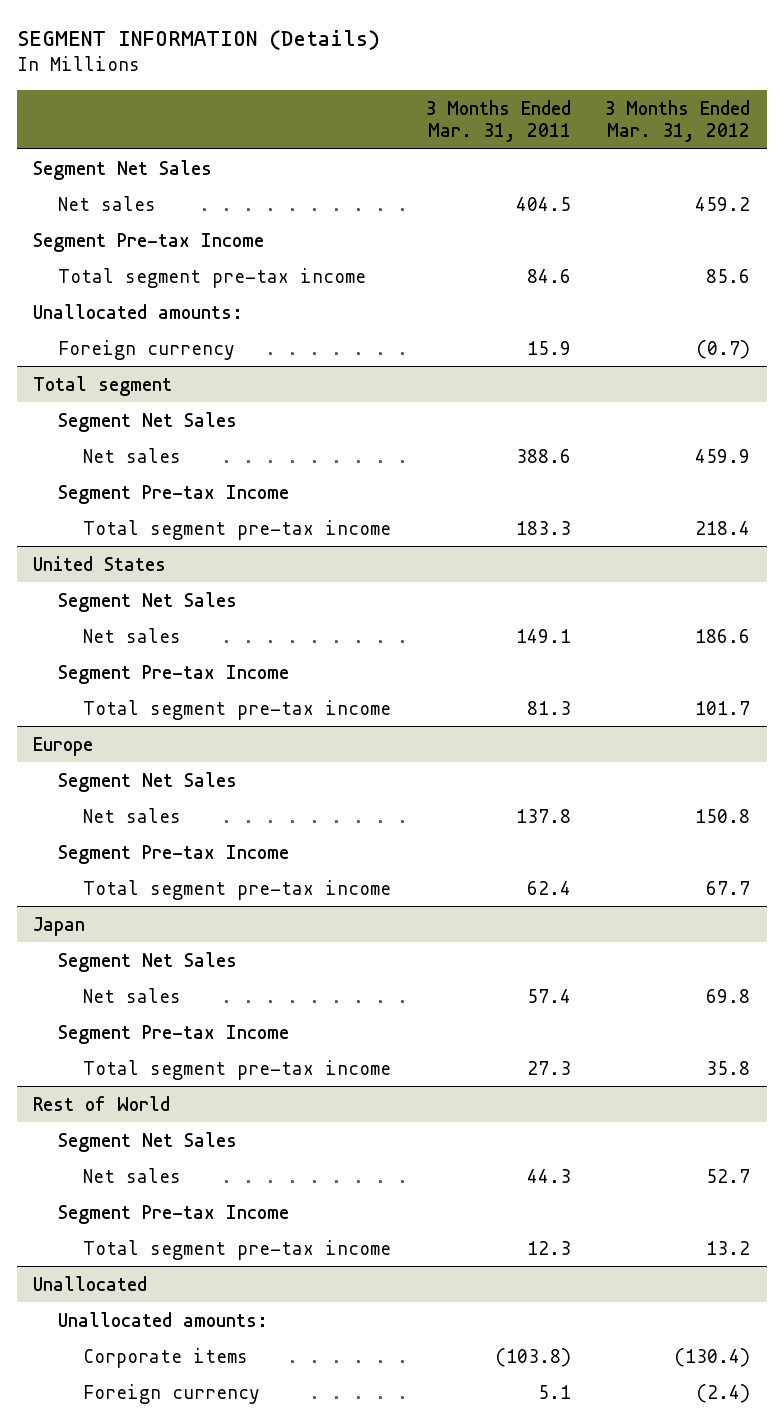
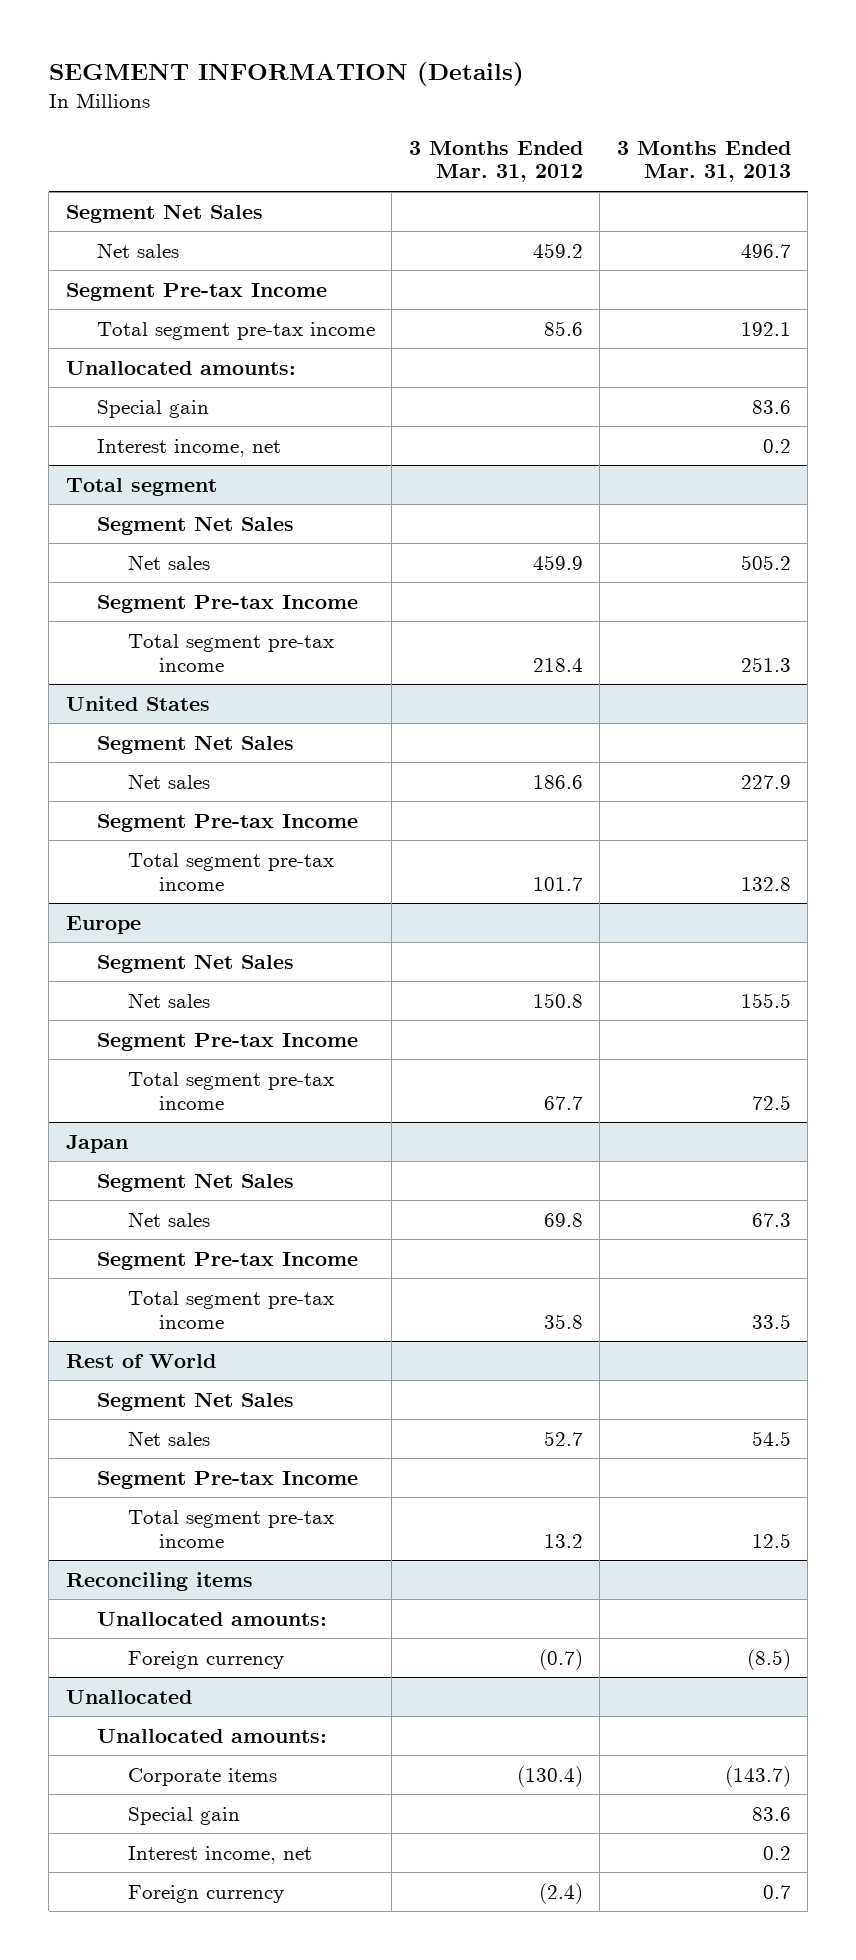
- | 3 Months Ended Mar. 31, 2011 | 3 Months Ended Mar. 31, 2012
+ | 3 Months Ended Mar. 31, 2012 | 3 Months Ended Mar. 31, 2013
- Foreign currency | 15.9 | (0.7)
+ Special gain | | 83.6
+ Interest income, net | | 0.2
+ Reconciling items
+ Unallocated amounts:
+ Foreign currency | (0.7) | (8.5)
@ Unallocated
+ Special gain | | 83.6
+ Interest income, net | | 0.2

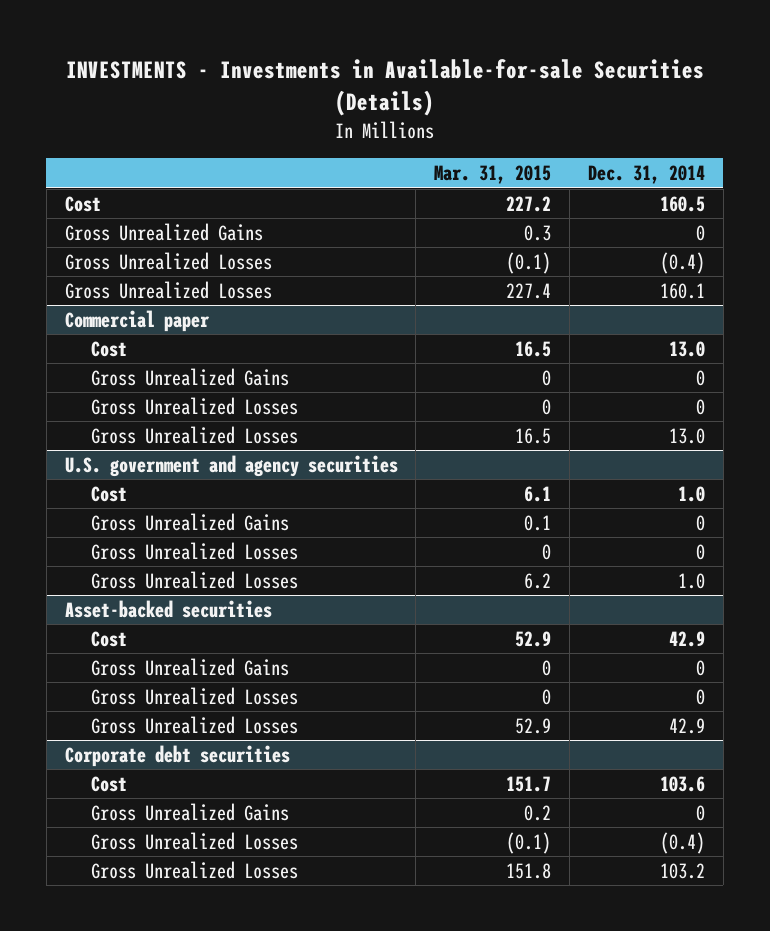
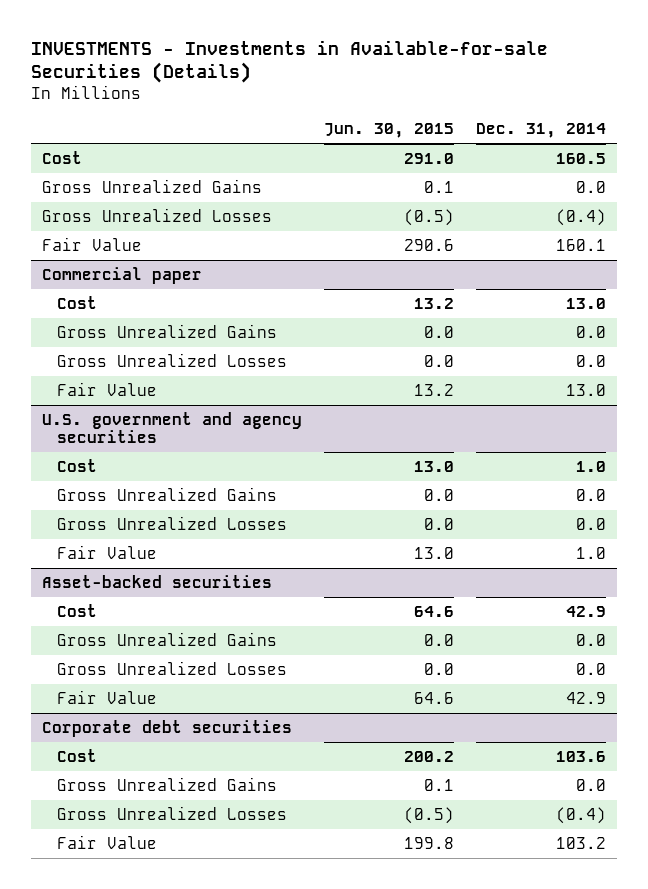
- | Mar. 31, 2015 | Dec. 31, 2014
+ | Jun. 30, 2015 | Dec. 31, 2014
- Gross Unrealized Gains | 0.3 | 0
+ Gross Unrealized Gains | 0.1 | 0.0
- Gross Unrealized Losses | 227.4 | 160.1
+ Fair Value | 290.6 | 160.1
@ Commercial paper
- Gross Unrealized Gains | 0 | 0
- Gross Unrealized Losses | 0 | 0
- Gross Unrealized Losses | 16.5 | 13.0
+ Gross Unrealized Gains | 0.0 | 0.0
+ Gross Unrealized Losses | 0.0 | 0.0
+ Fair Value | 13.2 | 13.0
@ U.S. government and agency securities
- Gross Unrealized Gains | 0.1 | 0
- Gross Unrealized Losses | 0 | 0
- Gross Unrealized Losses | 6.2 | 1.0
+ Gross Unrealized Gains | 0.0 | 0.0
+ Gross Unrealized Losses | 0.0 | 0.0
+ Fair Value | 13.0 | 1.0
@ Asset-backed securities
- Gross Unrealized Gains | 0 | 0
- Gross Unrealized Losses | 0 | 0
- Gross Unrealized Losses | 52.9 | 42.9
+ Gross Unrealized Gains | 0.0 | 0.0
+ Gross Unrealized Losses | 0.0 | 0.0
+ Fair Value | 64.6 | 42.9
@ Corporate debt securities
- Gross Unrealized Gains | 0.2 | 0
+ Gross Unrealized Gains | 0.1 | 0.0
- Gross Unrealized Losses | 151.8 | 103.2
+ Fair Value | 199.8 | 103.2

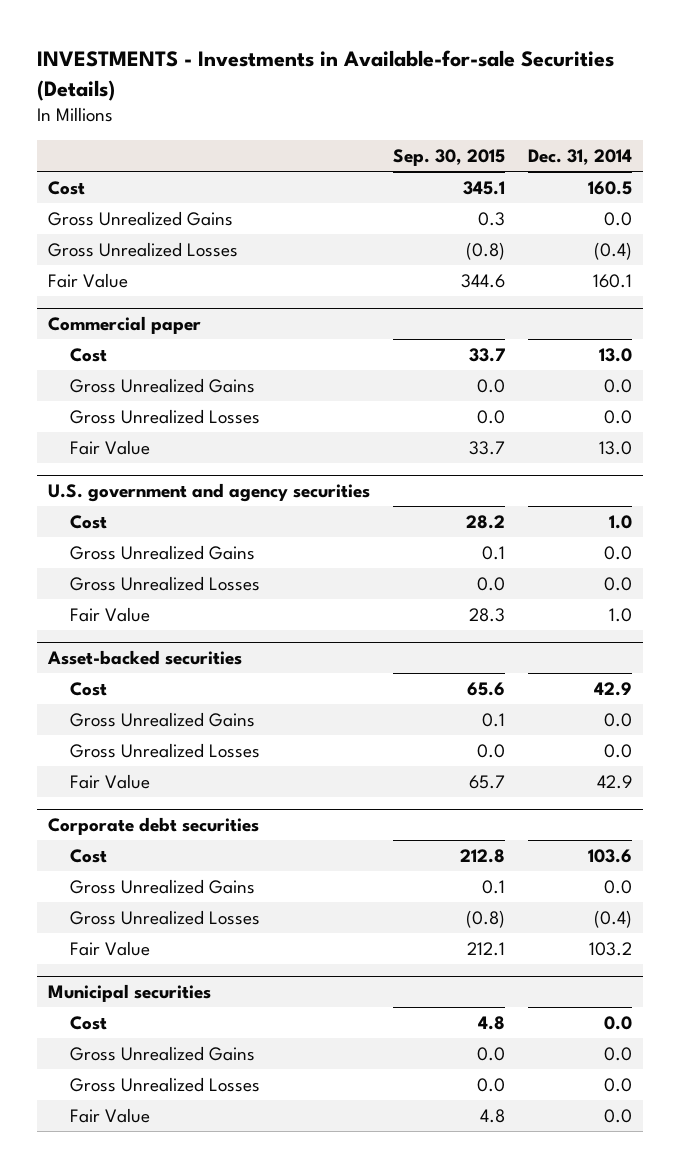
- | Jun. 30, 2015 | Dec. 31, 2014
+ | Sep. 30, 2015 | Dec. 31, 2014
+ Municipal securities
+ Cost | 4.8 | 0.0
+ Gross Unrealized Gains | 0.0 | 0.0
+ Gross Unrealized Losses | 0.0 | 0.0
+ Fair Value | 4.8 | 0.0

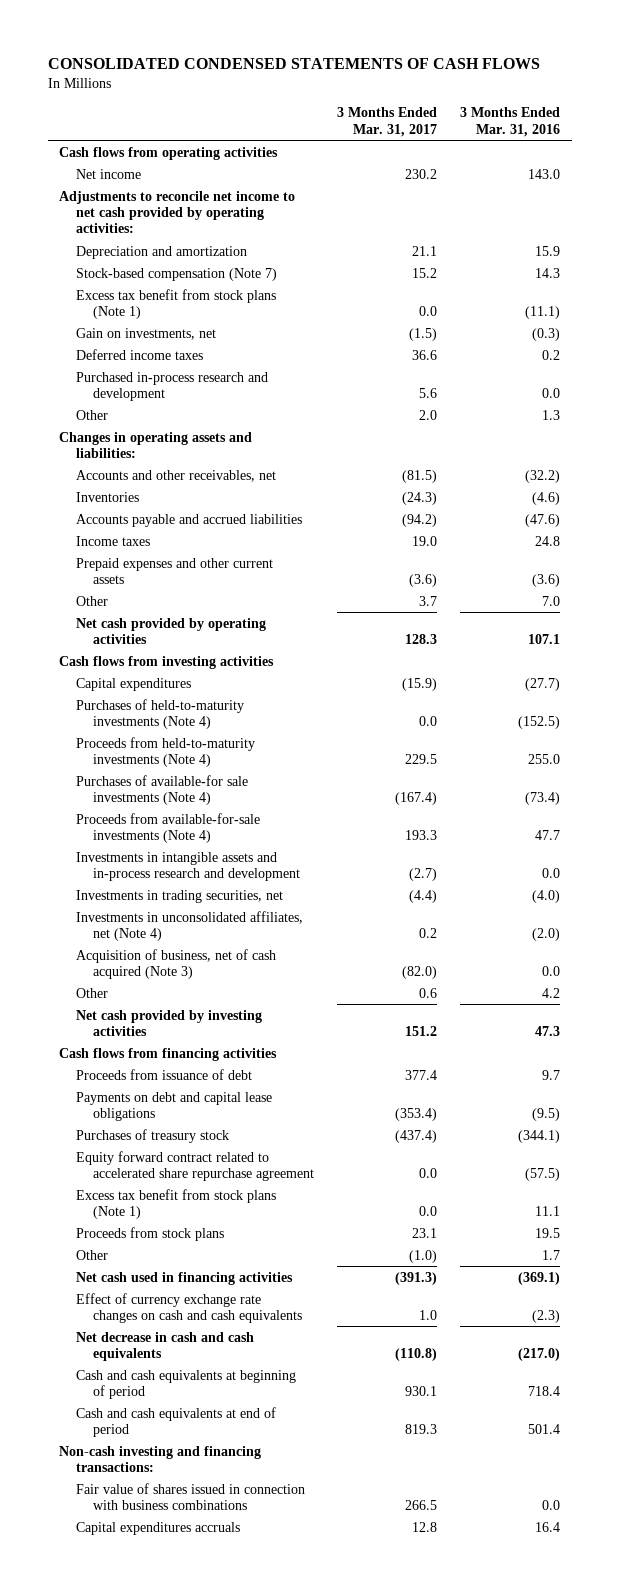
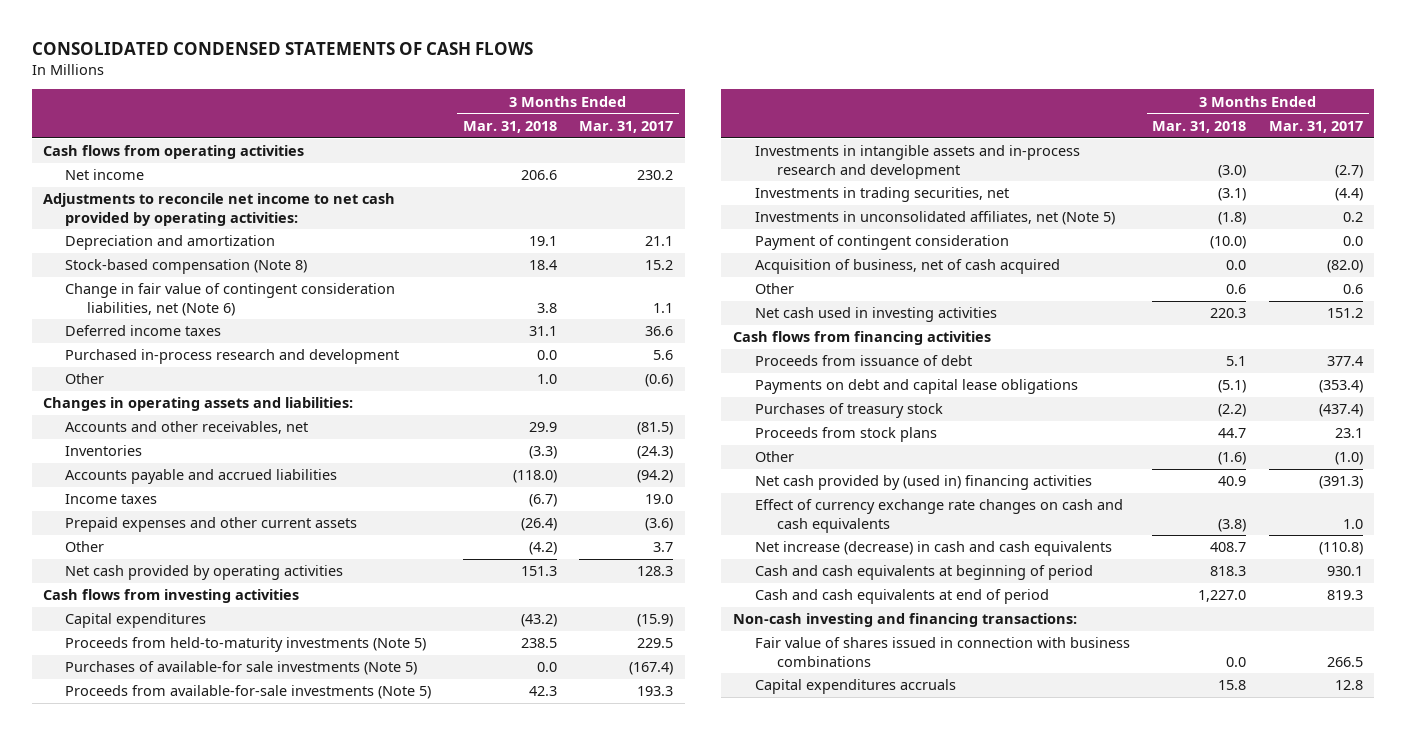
- | 3 Months Ended Mar. 31, 2017 | 3 Months Ended Mar. 31, 2016
+ | 3 Months Ended Mar. 31, 2018 | 3 Months Ended Mar. 31, 2017
- Stock-based compensation (Note 7) | 15.2 | 14.3
- Excess tax benefit from stock plans (Note 1) | 0.0 | (11.1)
- Gain on investments, net | (1.5) | (0.3)
+ Stock-based compensation (Note 8) | 18.4 | 15.2
+ Change in fair value of contingent consideration liabilities, net (Note 6) | 3.8 | 1.1
- Other | 2.0 | 1.3
+ Other | 1.0 | (0.6)
- Purchases of held-to-maturity investments (Note 4) | 0.0 | (152.5)
- Proceeds from held-to-maturity investments (Note 4) | 229.5 | 255.0
- Purchases of available-for sale investments (Note 4) | (167.4) | (73.4)
- Proceeds from available-for-sale investments (Note 4) | 193.3 | 47.7
+ Proceeds from held-to-maturity investments (Note 5) | 238.5 | 229.5
+ Purchases of available-for sale investments (Note 5) | 0.0 | (167.4)
+ Proceeds from available-for-sale investments (Note 5) | 42.3 | 193.3
- Investments in unconsolidated affiliates, net (Note 4) | 0.2 | (2.0)
- Acquisition of business, net of cash acquired (Note 3) | (82.0) | 0.0
+ Investments in unconsolidated affiliates, net (Note 5) | (1.8) | 0.2
+ Payment of contingent consideration | (10.0) | 0.0
+ Acquisition of business, net of cash acquired | 0.0 | (82.0)
- Net cash provided by investing activities | 151.2 | 47.3
+ Net cash used in investing activities | 220.3 | 151.2
- Equity forward contract related to accelerated share repurchase agreement | 0.0 | (57.5)
- Excess tax benefit from stock plans (Note 1) | 0.0 | 11.1
- Net cash used in financing activities | (391.3) | (369.1)
+ Net cash provided by (used in) financing activities | 40.9 | (391.3)
- Net decrease in cash and cash equivalents | (110.8) | (217.0)
+ Net increase (decrease) in cash and cash equivalents | 408.7 | (110.8)

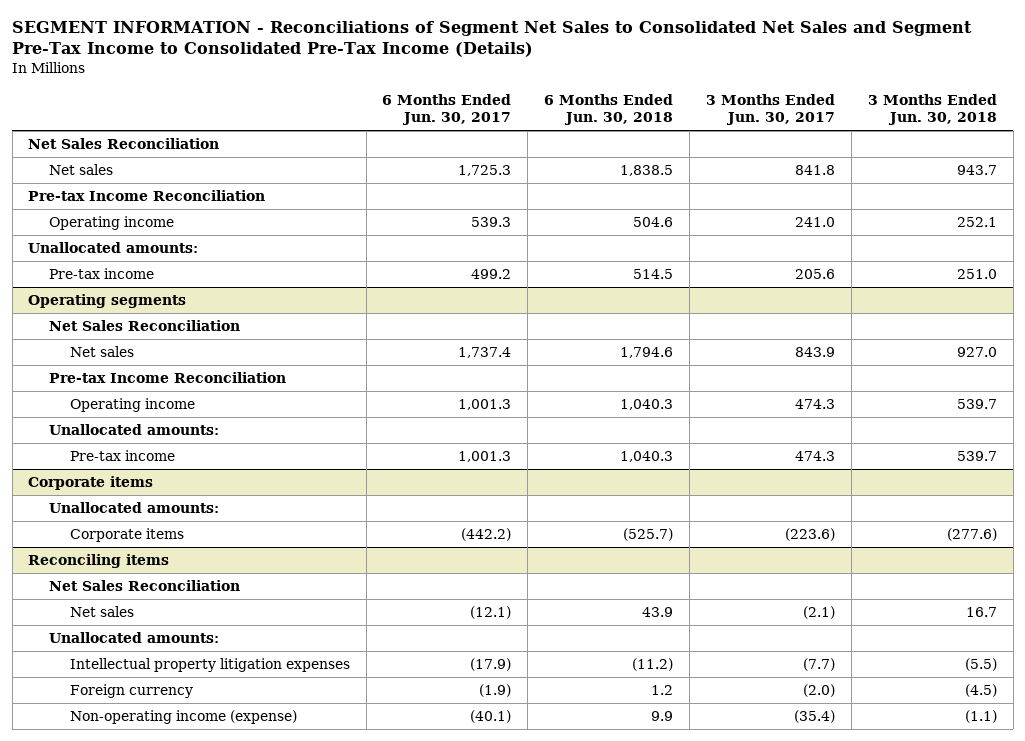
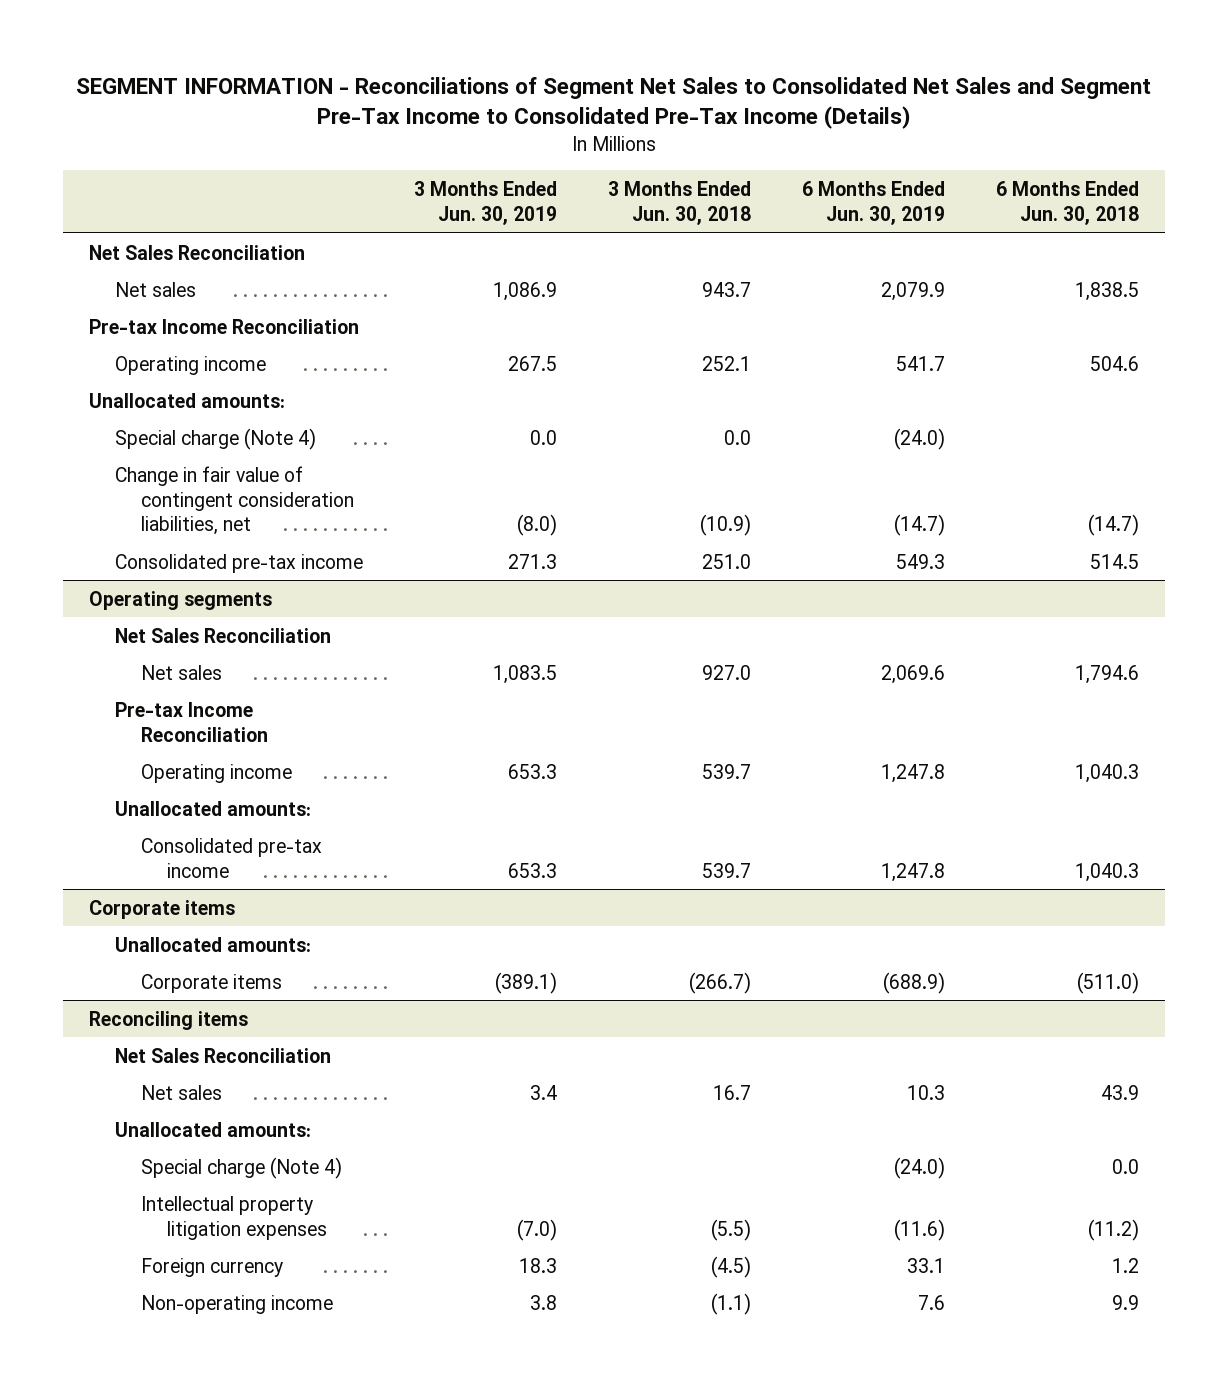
- | 6 Months Ended Jun. 30, 2017 | 6 Months Ended Jun. 30, 2018 | 3 Months Ended Jun. 30, 2017 | 3 Months Ended Jun. 30, 2018
+ | 3 Months Ended Jun. 30, 2019 | 3 Months Ended Jun. 30, 2018 | 6 Months Ended Jun. 30, 2019 | 6 Months Ended Jun. 30, 2018
- Pre-tax income | 499.2 | 514.5 | 205.6 | 251.0
+ Special charge (Note 4) | 0.0 | 0.0 | (24.0) |
+ Change in fair value of contingent consideration liabilities, net | (8.0) | (10.9) | (14.7) | (14.7)
+ Consolidated pre-tax income | 271.3 | 251.0 | 549.3 | 514.5
@ Operating segments
- Pre-tax income | 1,001.3 | 1,040.3 | 474.3 | 539.7
+ Consolidated pre-tax income | 653.3 | 539.7 | 1,247.8 | 1,040.3
@ Corporate items
- Corporate items | (442.2) | (525.7) | (223.6) | (277.6)
+ Corporate items | (389.1) | (266.7) | (688.9) | (511.0)
@ Reconciling items
+ Special charge (Note 4) | | | (24.0) | 0.0
- Non-operating income (expense) | (40.1) | 9.9 | (35.4) | (1.1)
+ Non-operating income | 3.8 | (1.1) | 7.6 | 9.9

